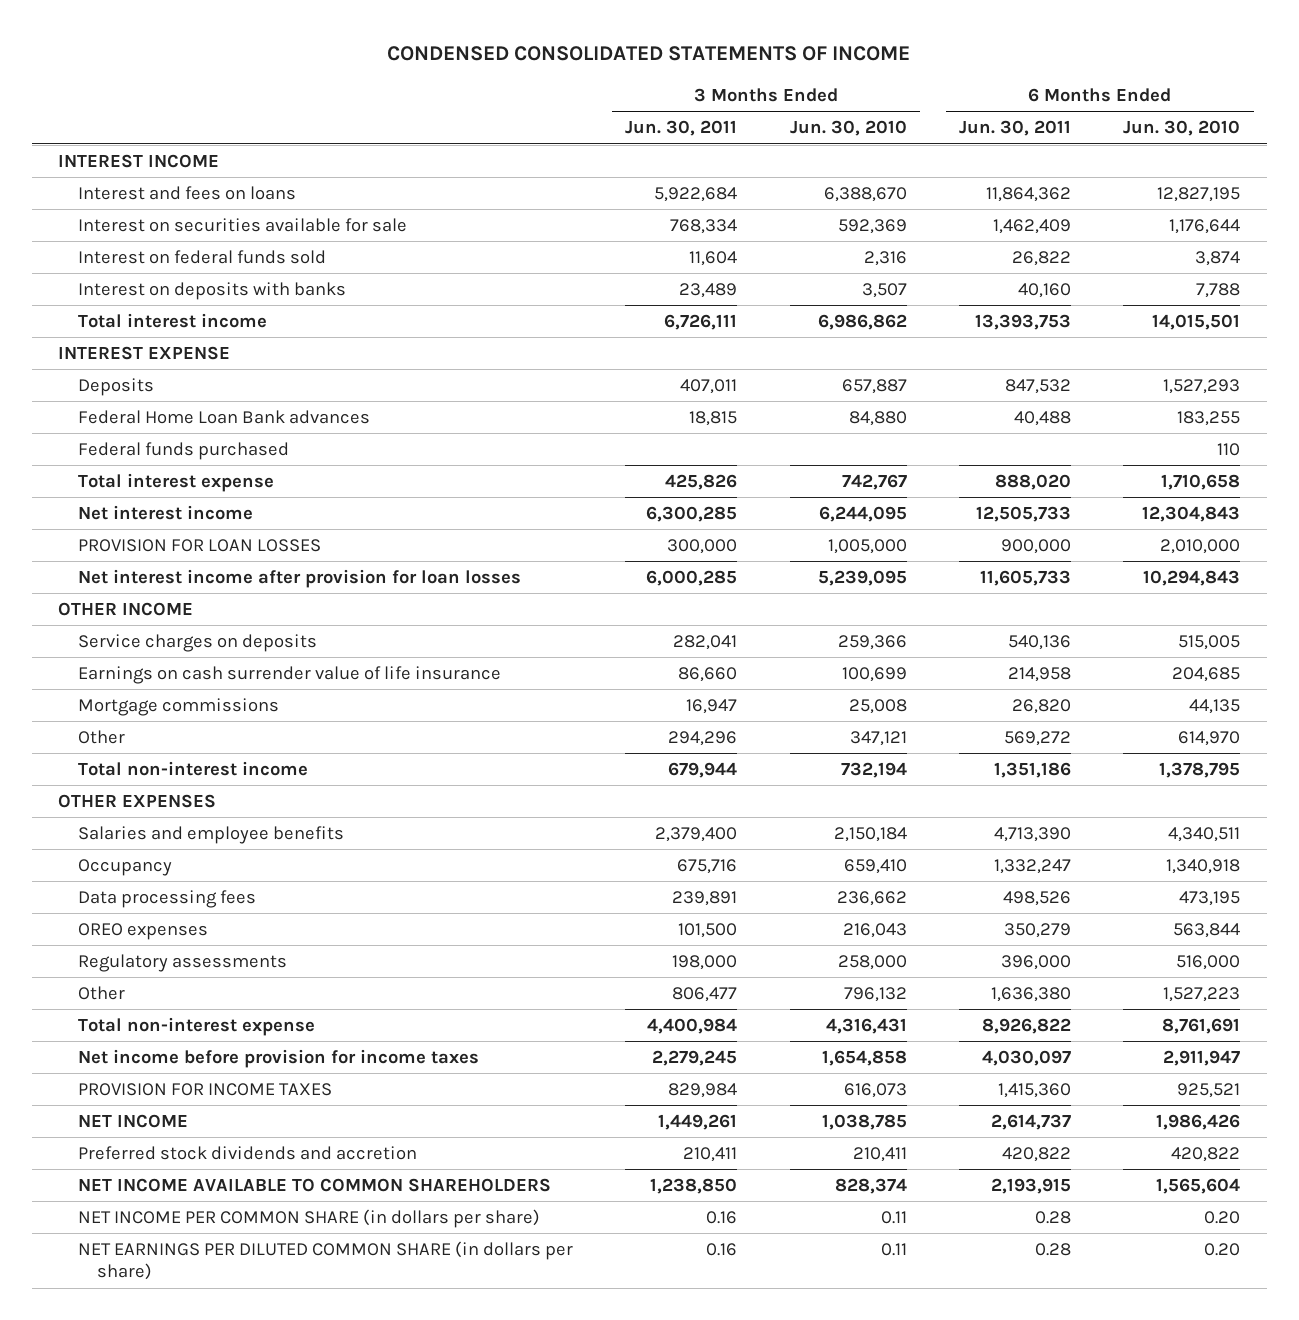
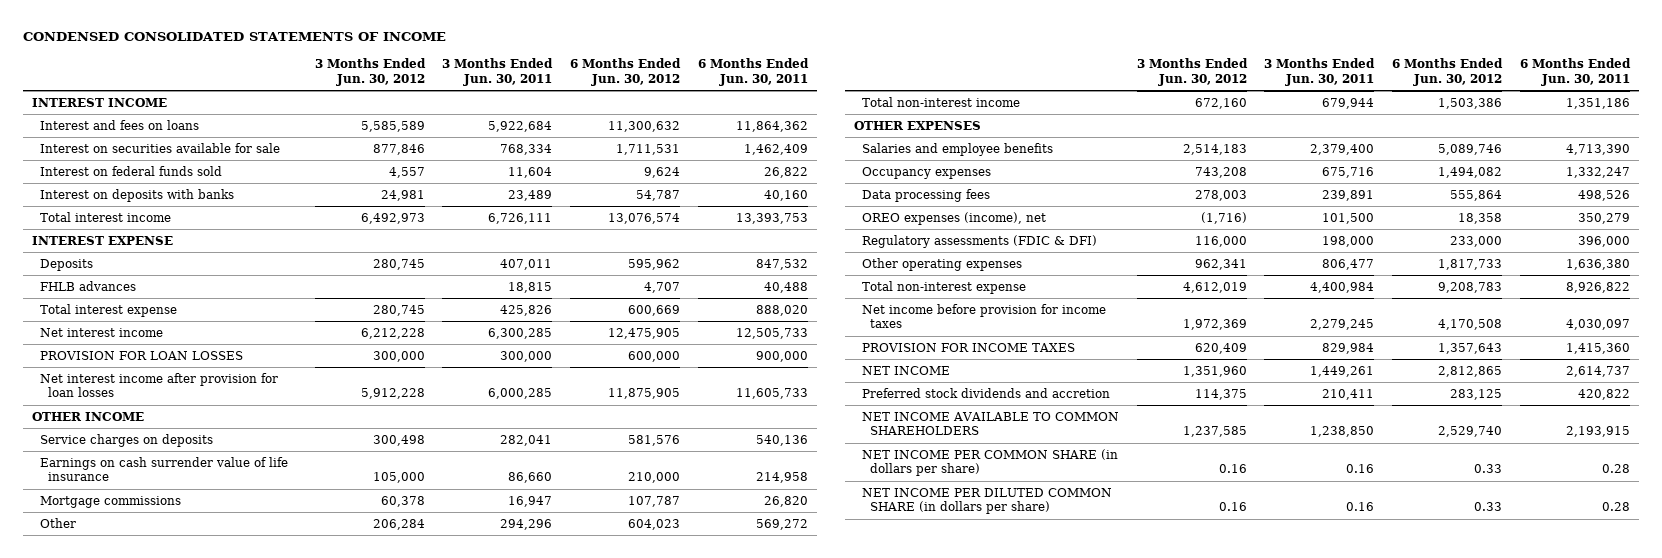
- | 3 Months Ended Jun. 30, 2011 | 3 Months Ended Jun. 30, 2010 | 6 Months Ended Jun. 30, 2011 | 6 Months Ended Jun. 30, 2010
+ | 3 Months Ended Jun. 30, 2012 | 3 Months Ended Jun. 30, 2011 | 6 Months Ended Jun. 30, 2012 | 6 Months Ended Jun. 30, 2011
- Federal Home Loan Bank advances | 18,815 | 84,880 | 40,488 | 183,255
- Federal funds purchased | | | | 110
+ FHLB advances | | 18,815 | 4,707 | 40,488
- Occupancy | 675,716 | 659,410 | 1,332,247 | 1,340,918
+ Occupancy expenses | 743,208 | 675,716 | 1,494,082 | 1,332,247
- OREO expenses | 101,500 | 216,043 | 350,279 | 563,844
- Regulatory assessments | 198,000 | 258,000 | 396,000 | 516,000
- Other | 806,477 | 796,132 | 1,636,380 | 1,527,223
+ OREO expenses (income), net | (1,716) | 101,500 | 18,358 | 350,279
+ Regulatory assessments (FDIC & DFI) | 116,000 | 198,000 | 233,000 | 396,000
+ Other operating expenses | 962,341 | 806,477 | 1,817,733 | 1,636,380
- NET EARNINGS PER DILUTED COMMON SHARE (in dollars per share) | 0.16 | 0.11 | 0.28 | 0.20
+ NET INCOME PER DILUTED COMMON SHARE (in dollars per share) | 0.16 | 0.16 | 0.33 | 0.28

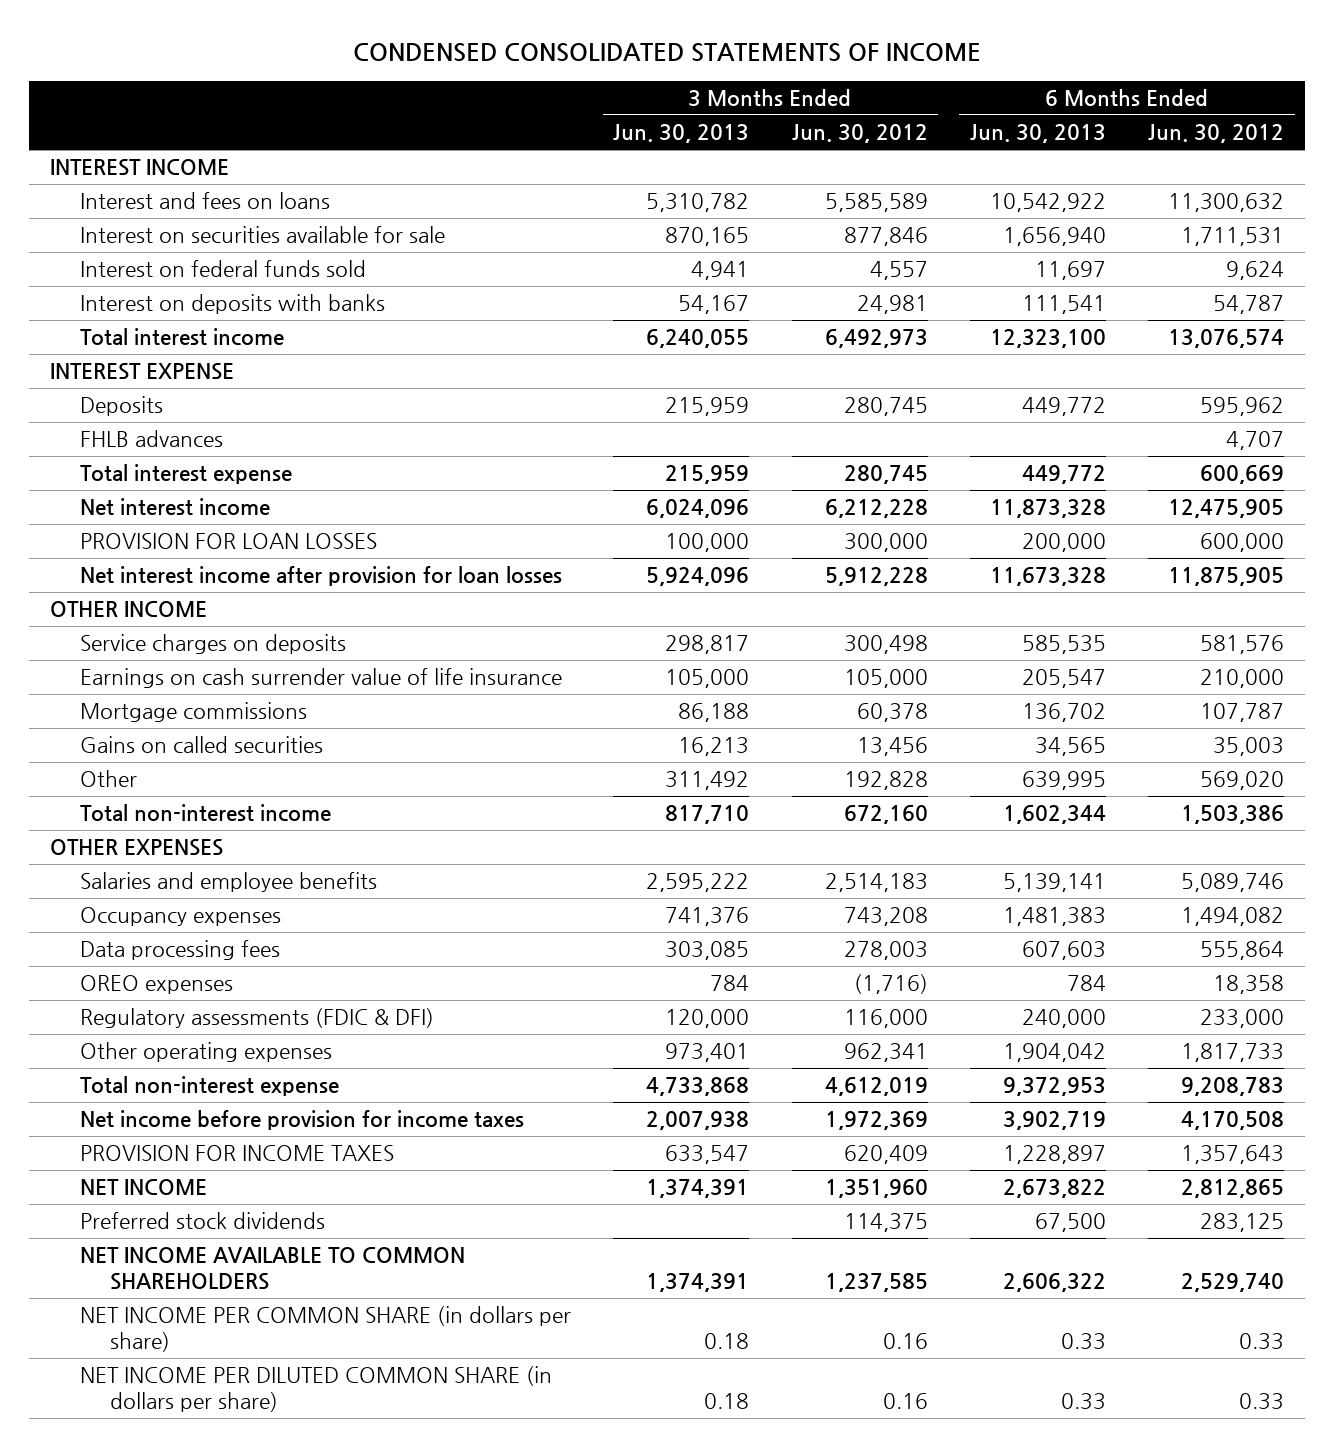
- | 3 Months Ended Jun. 30, 2012 | 3 Months Ended Jun. 30, 2011 | 6 Months Ended Jun. 30, 2012 | 6 Months Ended Jun. 30, 2011
+ | 3 Months Ended Jun. 30, 2013 | 3 Months Ended Jun. 30, 2012 | 6 Months Ended Jun. 30, 2013 | 6 Months Ended Jun. 30, 2012
- Other | 206,284 | 294,296 | 604,023 | 569,272
+ Gains on called securities | 16,213 | 13,456 | 34,565 | 35,003
+ Other | 311,492 | 192,828 | 639,995 | 569,020
- OREO expenses (income), net | (1,716) | 101,500 | 18,358 | 350,279
+ OREO expenses | 784 | (1,716) | 784 | 18,358
- Preferred stock dividends and accretion | 114,375 | 210,411 | 283,125 | 420,822
+ Preferred stock dividends | | 114,375 | 67,500 | 283,125

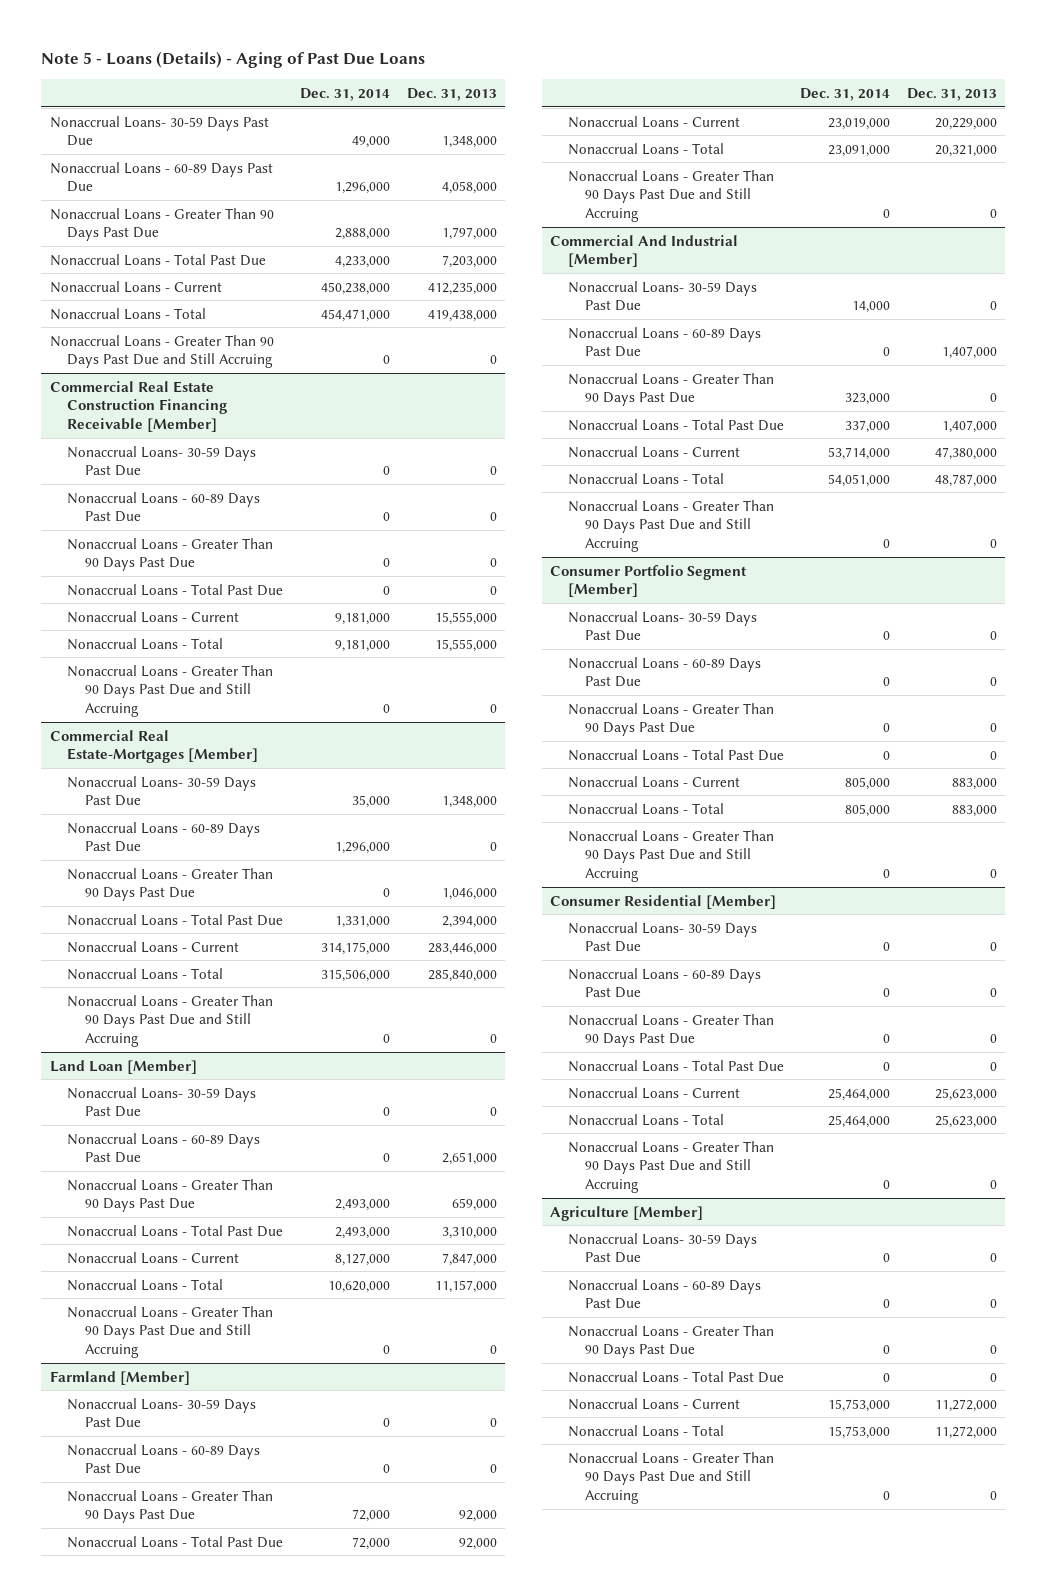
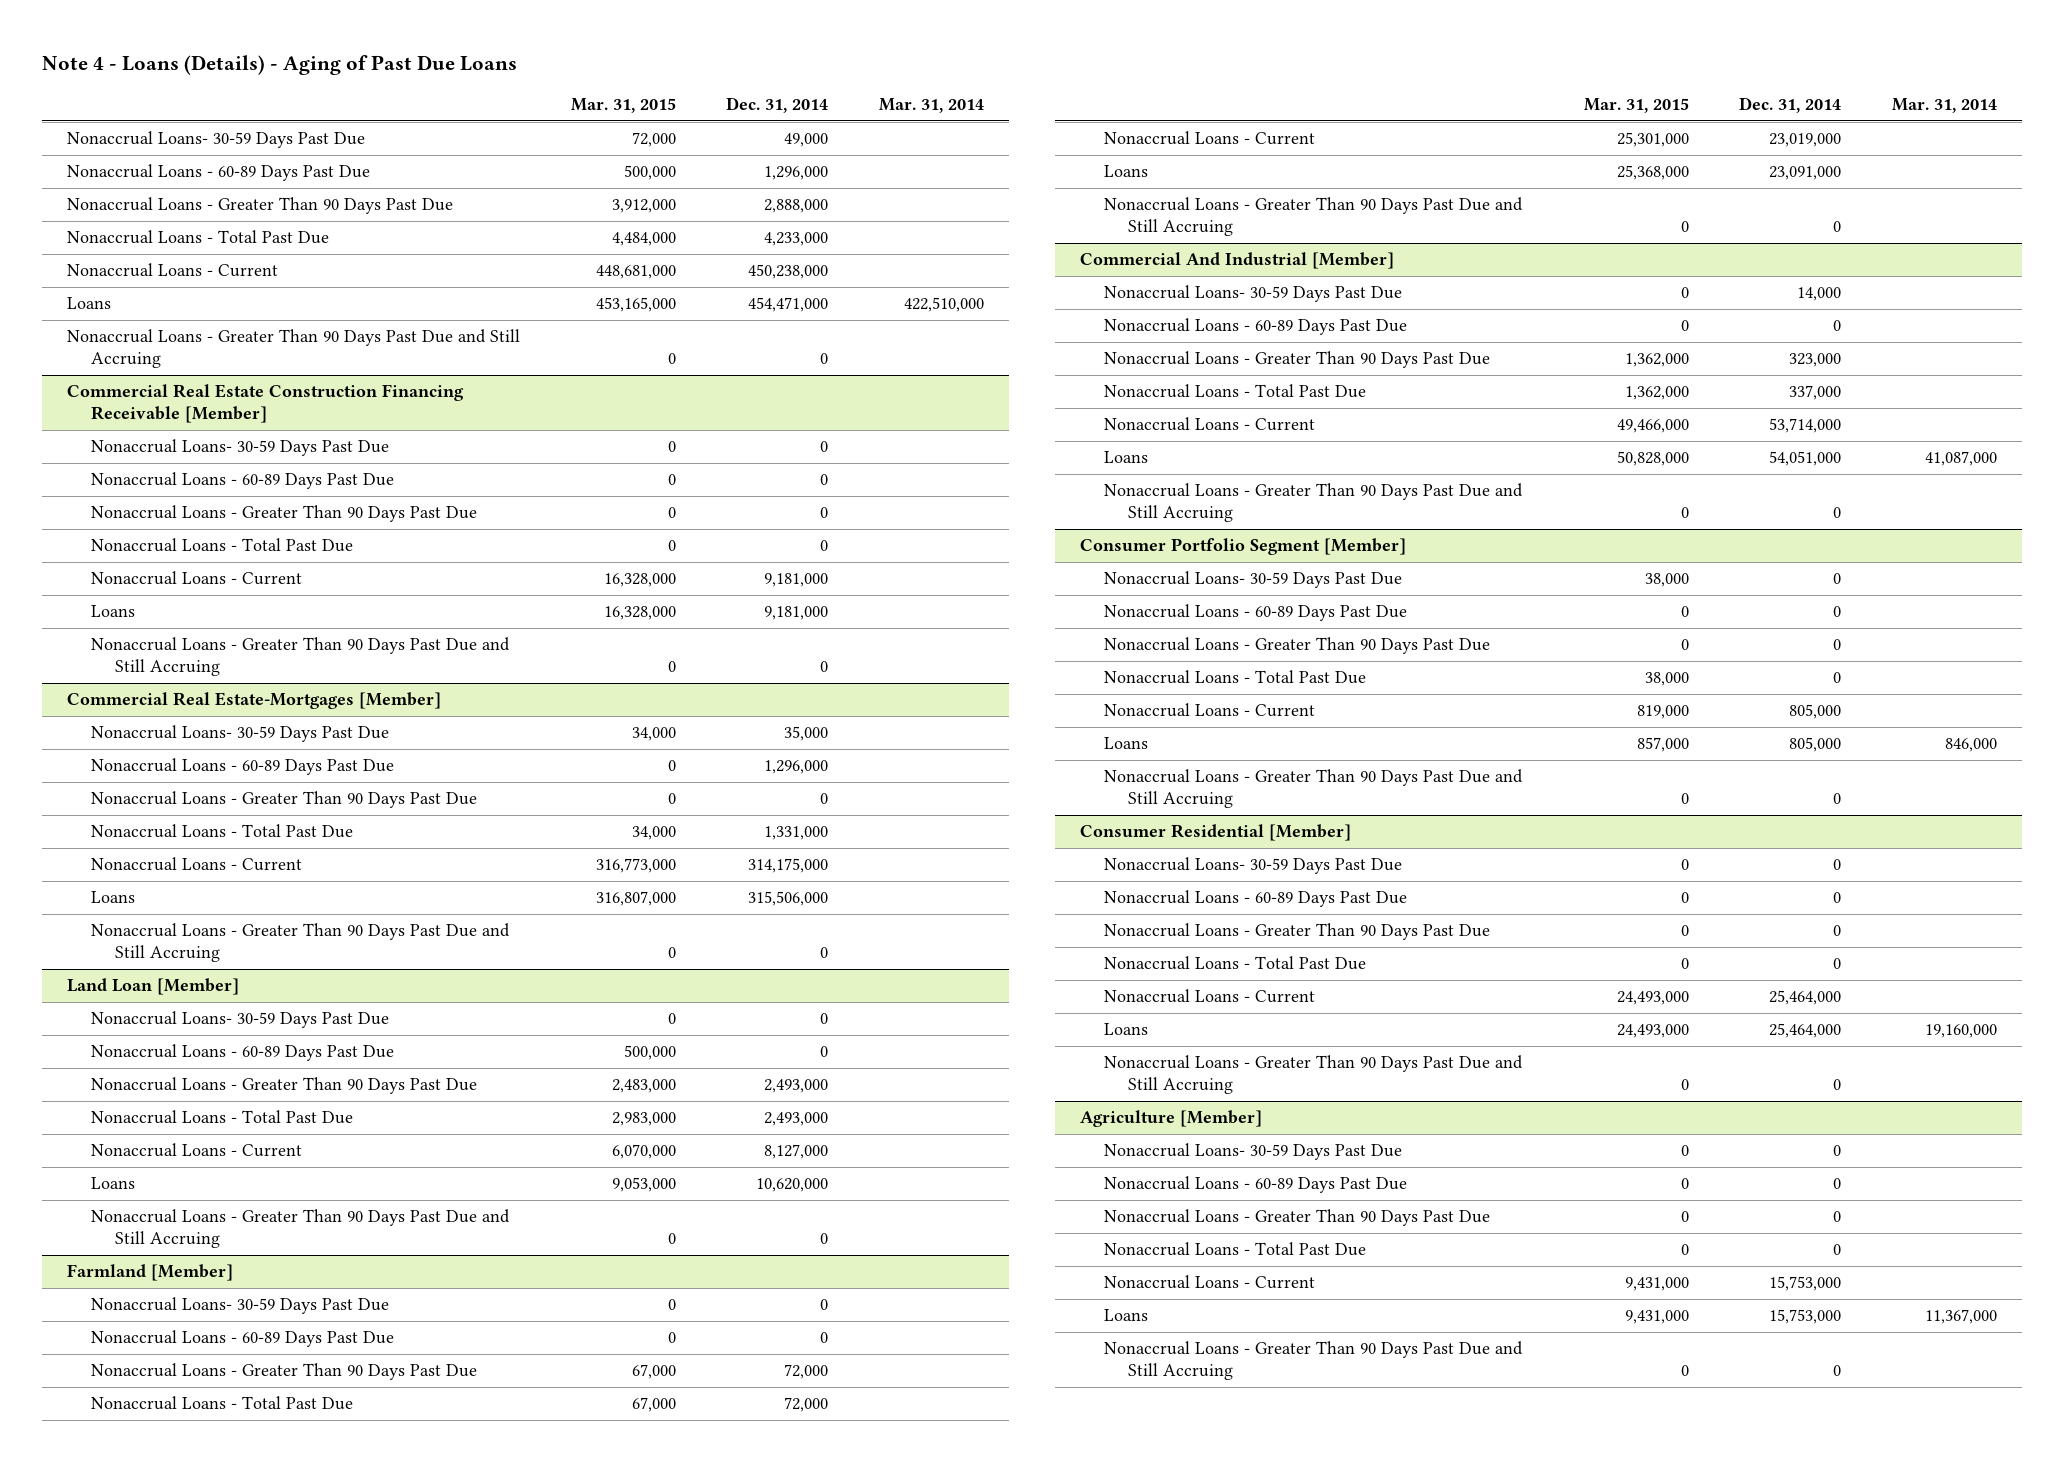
- Note 5 - Loans (Details) - Aging of Past Due Loans
+ Note 4 - Loans (Details) - Aging of Past Due Loans
- | Dec. 31, 2014 | Dec. 31, 2013
+ | Mar. 31, 2015 | Dec. 31, 2014 | Mar. 31, 2014
- Nonaccrual Loans - Total | 454,471,000 | 419,438,000
+ Loans | 453,165,000 | 454,471,000 | 422,510,000
@ Commercial Real Estate Construction Financing Receivable [Member]
- Nonaccrual Loans - Total | 9,181,000 | 15,555,000
+ Loans | 16,328,000 | 9,181,000 |
@ Commercial Real Estate-Mortgages [Member]
- Nonaccrual Loans - Total | 315,506,000 | 285,840,000
+ Loans | 316,807,000 | 315,506,000 |
@ Land Loan [Member]
- Nonaccrual Loans - Total | 10,620,000 | 11,157,000
+ Loans | 9,053,000 | 10,620,000 |
@ Farmland [Member]
- Nonaccrual Loans - Total | 23,091,000 | 20,321,000
+ Loans | 25,368,000 | 23,091,000 |
@ Commercial And Industrial [Member]
- Nonaccrual Loans - Total | 54,051,000 | 48,787,000
+ Loans | 50,828,000 | 54,051,000 | 41,087,000
@ Consumer Portfolio Segment [Member]
- Nonaccrual Loans - Total | 805,000 | 883,000
+ Loans | 857,000 | 805,000 | 846,000
@ Consumer Residential [Member]
- Nonaccrual Loans - Total | 25,464,000 | 25,623,000
+ Loans | 24,493,000 | 25,464,000 | 19,160,000
@ Agriculture [Member]
- Nonaccrual Loans - Total | 15,753,000 | 11,272,000
+ Loans | 9,431,000 | 15,753,000 | 11,367,000

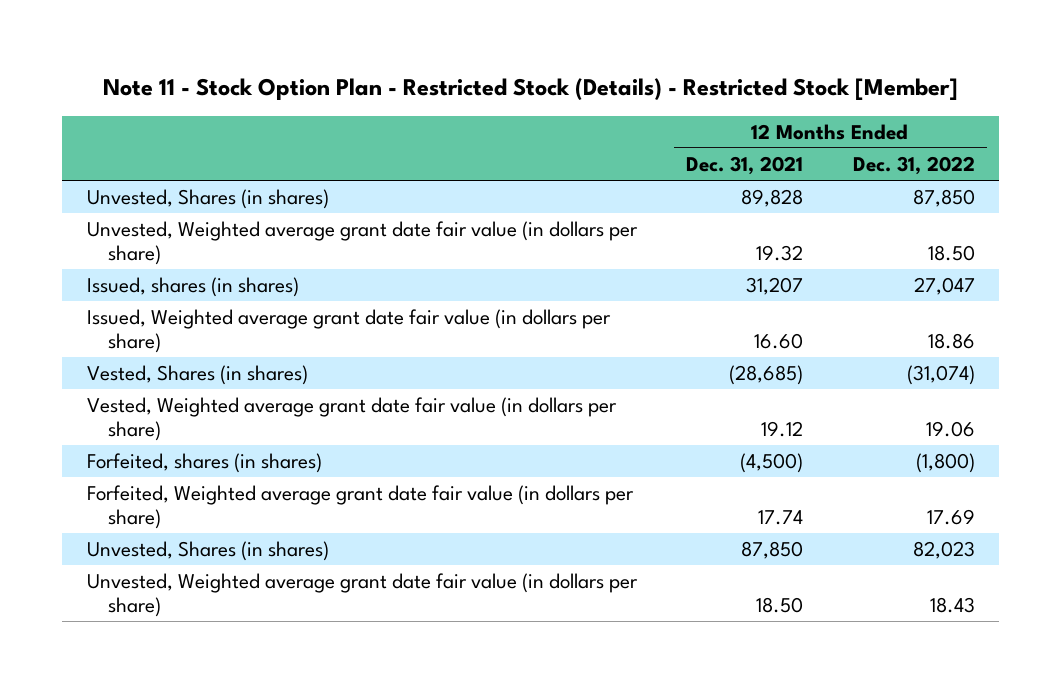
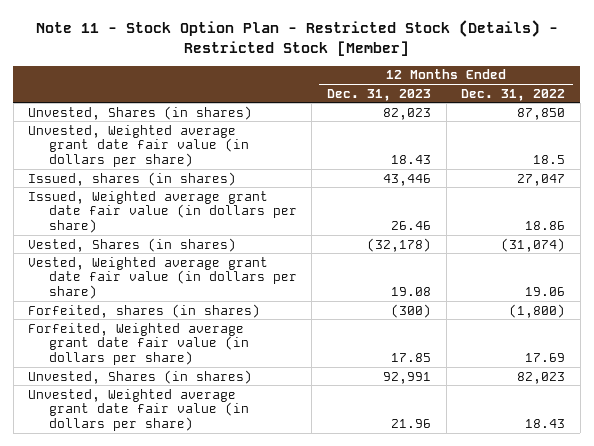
- | 12 Months Ended Dec. 31, 2021 | 12 Months Ended Dec. 31, 2022
+ | 12 Months Ended Dec. 31, 2023 | 12 Months Ended Dec. 31, 2022
- Unvested, Weighted average grant date fair value (in dollars per share) | 19.32 | 18.50
+ Unvested, Weighted average grant date fair value (in dollars per share) | 18.43 | 18.5

